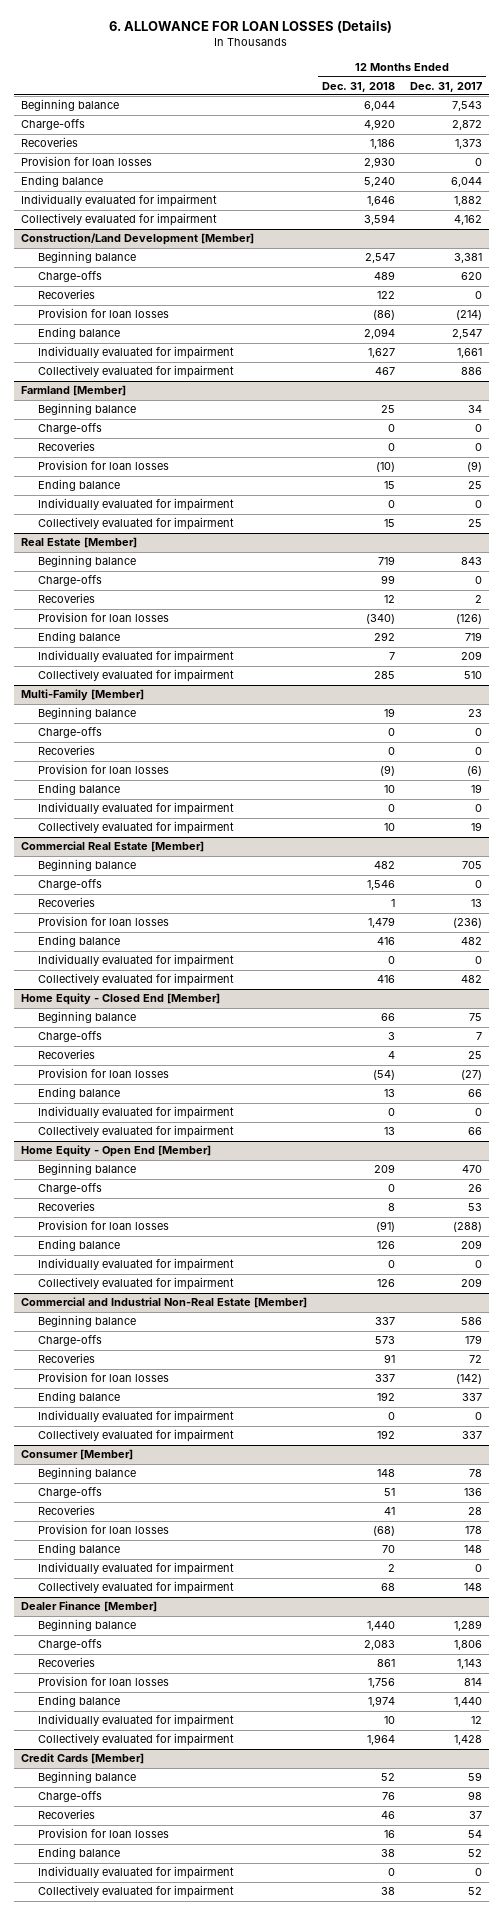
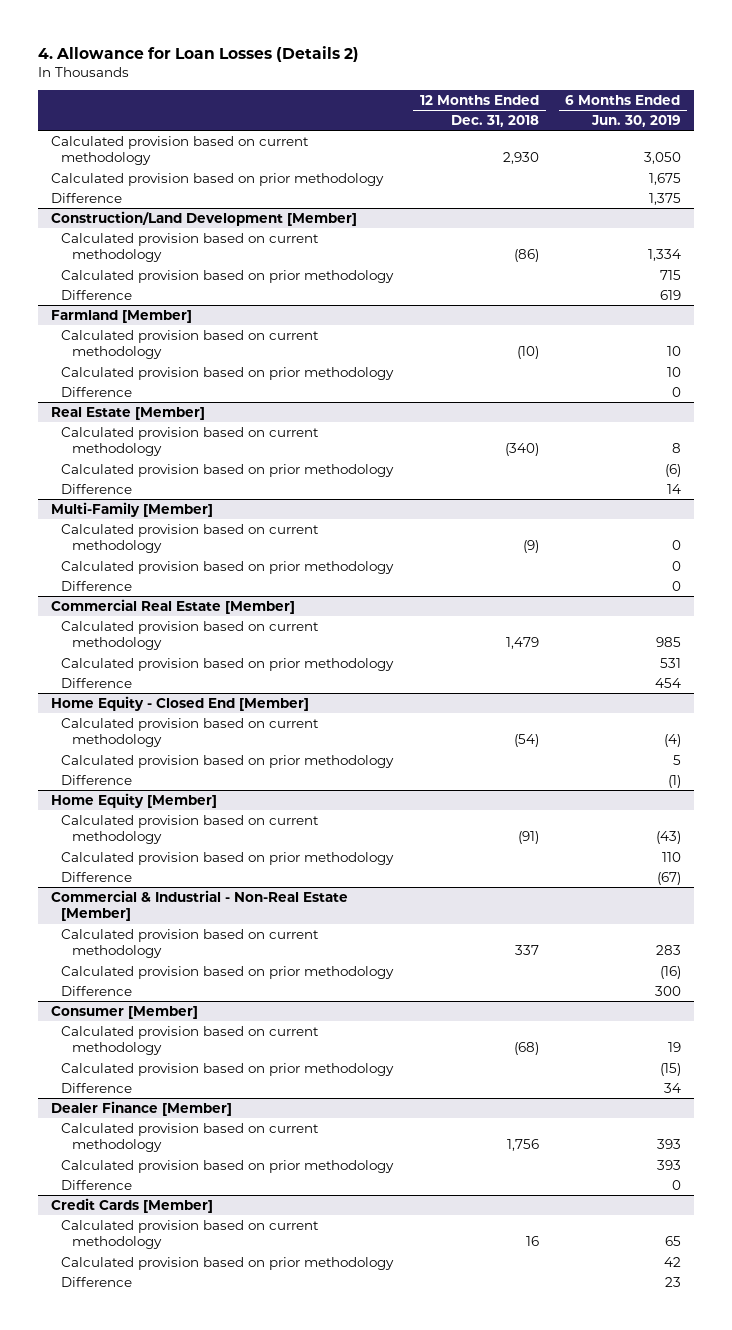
- 6. ALLOWANCE FOR LOAN LOSSES (Details)
+ 4. Allowance for Loan Losses (Details 2)
- | 12 Months Ended Dec. 31, 2018 | 12 Months Ended Dec. 31, 2017
+ | 12 Months Ended Dec. 31, 2018 | 6 Months Ended Jun. 30, 2019
- Beginning balance | 6,044 | 7,543
- Charge-offs | 4,920 | 2,872
- Recoveries | 1,186 | 1,373
- Provision for loan losses | 2,930 | 0
- Ending balance | 5,240 | 6,044
- Individually evaluated for impairment | 1,646 | 1,882
- Collectively evaluated for impairment | 3,594 | 4,162
+ Calculated provision based on current methodology | 2,930 | 3,050
+ Calculated provision based on prior methodology | | 1,675
+ Difference | | 1,375
@ Construction/Land Development [Member]
- Beginning balance | 2,547 | 3,381
- Charge-offs | 489 | 620
- Recoveries | 122 | 0
- Provision for loan losses | (86) | (214)
- Ending balance | 2,094 | 2,547
- Individually evaluated for impairment | 1,627 | 1,661
- Collectively evaluated for impairment | 467 | 886
+ Calculated provision based on current methodology | (86) | 1,334
+ Calculated provision based on prior methodology | | 715
+ Difference | | 619
@ Farmland [Member]
- Beginning balance | 25 | 34
- Charge-offs | 0 | 0
- Recoveries | 0 | 0
- Provision for loan losses | (10) | (9)
- Ending balance | 15 | 25
- Individually evaluated for impairment | 0 | 0
- Collectively evaluated for impairment | 15 | 25
+ Calculated provision based on current methodology | (10) | 10
+ Calculated provision based on prior methodology | | 10
+ Difference | | 0
@ Real Estate [Member]
- Beginning balance | 719 | 843
- Charge-offs | 99 | 0
- Recoveries | 12 | 2
- Provision for loan losses | (340) | (126)
- Ending balance | 292 | 719
- Individually evaluated for impairment | 7 | 209
- Collectively evaluated for impairment | 285 | 510
+ Calculated provision based on current methodology | (340) | 8
+ Calculated provision based on prior methodology | | (6)
+ Difference | | 14
@ Multi-Family [Member]
- Beginning balance | 19 | 23
- Charge-offs | 0 | 0
- Recoveries | 0 | 0
- Provision for loan losses | (9) | (6)
- Ending balance | 10 | 19
- Individually evaluated for impairment | 0 | 0
- Collectively evaluated for impairment | 10 | 19
+ Calculated provision based on current methodology | (9) | 0
+ Calculated provision based on prior methodology | | 0
+ Difference | | 0
@ Commercial Real Estate [Member]
- Beginning balance | 482 | 705
- Charge-offs | 1,546 | 0
- Recoveries | 1 | 13
- Provision for loan losses | 1,479 | (236)
- Ending balance | 416 | 482
- Individually evaluated for impairment | 0 | 0
- Collectively evaluated for impairment | 416 | 482
+ Calculated provision based on current methodology | 1,479 | 985
+ Calculated provision based on prior methodology | | 531
+ Difference | | 454
@ Home Equity - Closed End [Member]
- Beginning balance | 66 | 75
- Charge-offs | 3 | 7
- Recoveries | 4 | 25
- Provision for loan losses | (54) | (27)
- Ending balance | 13 | 66
- Individually evaluated for impairment | 0 | 0
- Collectively evaluated for impairment | 13 | 66
- Home Equity - Open End [Member]
- Beginning balance | 209 | 470
- Charge-offs | 0 | 26
- Recoveries | 8 | 53
- Provision for loan losses | (91) | (288)
- Ending balance | 126 | 209
- Individually evaluated for impairment | 0 | 0
- Collectively evaluated for impairment | 126 | 209
- Commercial and Industrial Non-Real Estate [Member]
- Beginning balance | 337 | 586
- Charge-offs | 573 | 179
- Recoveries | 91 | 72
- Provision for loan losses | 337 | (142)
- Ending balance | 192 | 337
- Individually evaluated for impairment | 0 | 0
- Collectively evaluated for impairment | 192 | 337
@ Home Equity - Closed End [Member]
+ Calculated provision based on current methodology | (54) | (4)
+ Calculated provision based on prior methodology | | 5
+ Difference | | (1)
+ Home Equity [Member]
+ Calculated provision based on current methodology | (91) | (43)
+ Calculated provision based on prior methodology | | 110
+ Difference | | (67)
+ Commercial & Industrial - Non-Real Estate [Member]
+ Calculated provision based on current methodology | 337 | 283
+ Calculated provision based on prior methodology | | (16)
+ Difference | | 300
@ Consumer [Member]
- Beginning balance | 148 | 78
- Charge-offs | 51 | 136
- Recoveries | 41 | 28
- Provision for loan losses | (68) | 178
- Ending balance | 70 | 148
- Individually evaluated for impairment | 2 | 0
- Collectively evaluated for impairment | 68 | 148
+ Calculated provision based on current methodology | (68) | 19
+ Calculated provision based on prior methodology | | (15)
+ Difference | | 34
@ Dealer Finance [Member]
- Beginning balance | 1,440 | 1,289
- Charge-offs | 2,083 | 1,806
- Recoveries | 861 | 1,143
- Provision for loan losses | 1,756 | 814
- Ending balance | 1,974 | 1,440
- Individually evaluated for impairment | 10 | 12
- Collectively evaluated for impairment | 1,964 | 1,428
+ Calculated provision based on current methodology | 1,756 | 393
+ Calculated provision based on prior methodology | | 393
+ Difference | | 0
@ Credit Cards [Member]
- Beginning balance | 52 | 59
- Charge-offs | 76 | 98
- Recoveries | 46 | 37
- Provision for loan losses | 16 | 54
- Ending balance | 38 | 52
- Individually evaluated for impairment | 0 | 0
- Collectively evaluated for impairment | 38 | 52
+ Calculated provision based on current methodology | 16 | 65
+ Calculated provision based on prior methodology | | 42
+ Difference | | 23

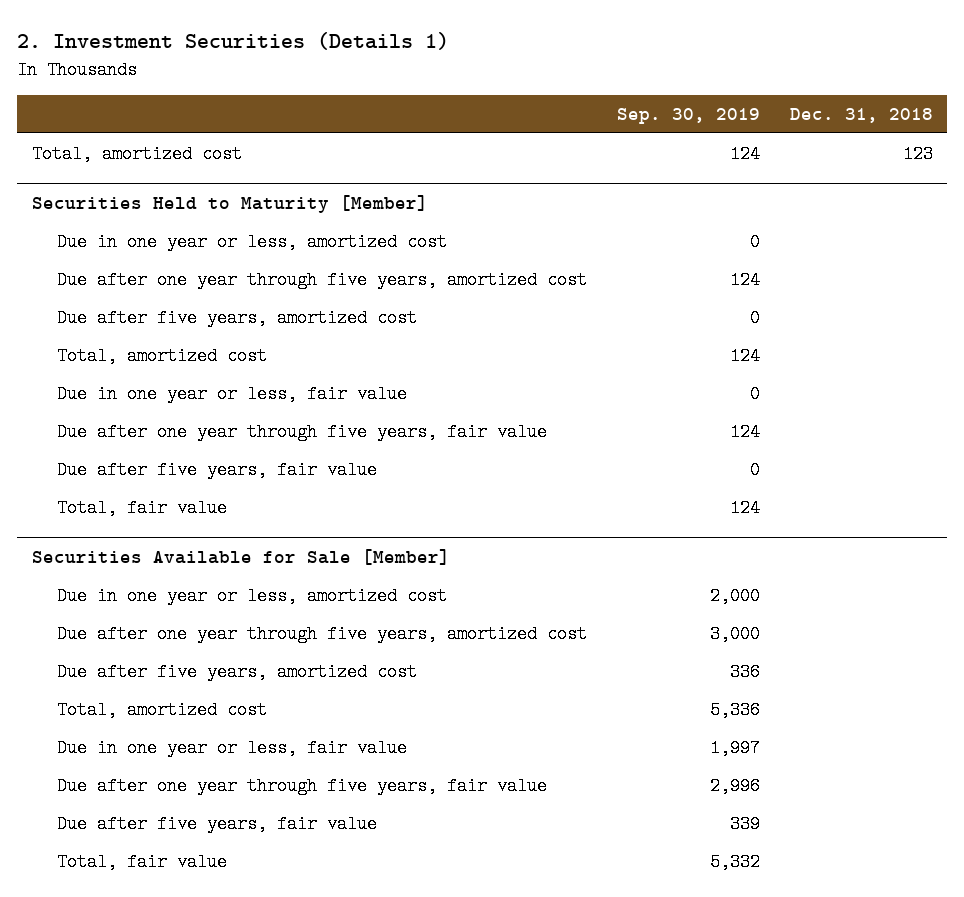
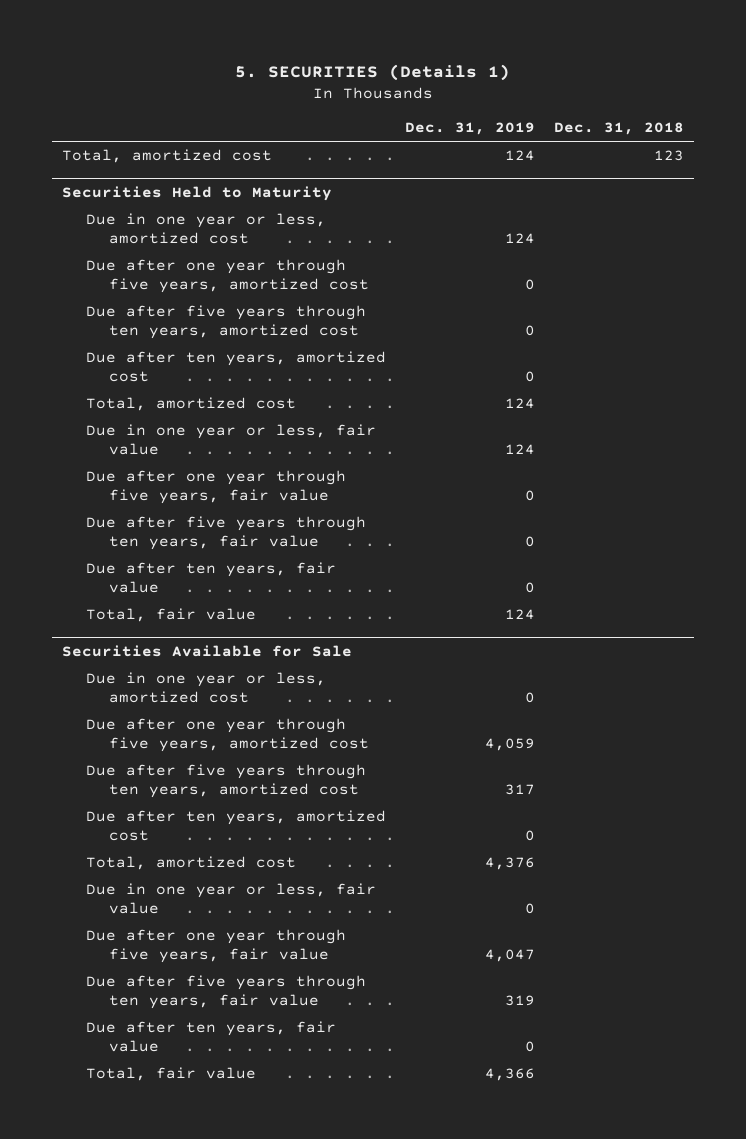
- 2. Investment Securities (Details 1)
+ 5. SECURITIES (Details 1)
- | Sep. 30, 2019 | Dec. 31, 2018
+ | Dec. 31, 2019 | Dec. 31, 2018
- Securities Held to Maturity [Member]
+ Securities Held to Maturity
- Due after five years, amortized cost | 0 |
+ Due after five years through ten years, amortized cost | 0 |
+ Due after ten years, amortized cost | 0 |
- Due after five years, fair value | 0 |
+ Due after five years through ten years, fair value | 0 |
+ Due after ten years, fair value | 0 |
- Securities Available for Sale [Member]
+ Securities Available for Sale
- Due after five years, amortized cost | 336 |
+ Due after five years through ten years, amortized cost | 317 |
+ Due after ten years, amortized cost | 0 |
- Due after five years, fair value | 339 |
+ Due after five years through ten years, fair value | 319 |
+ Due after ten years, fair value | 0 |

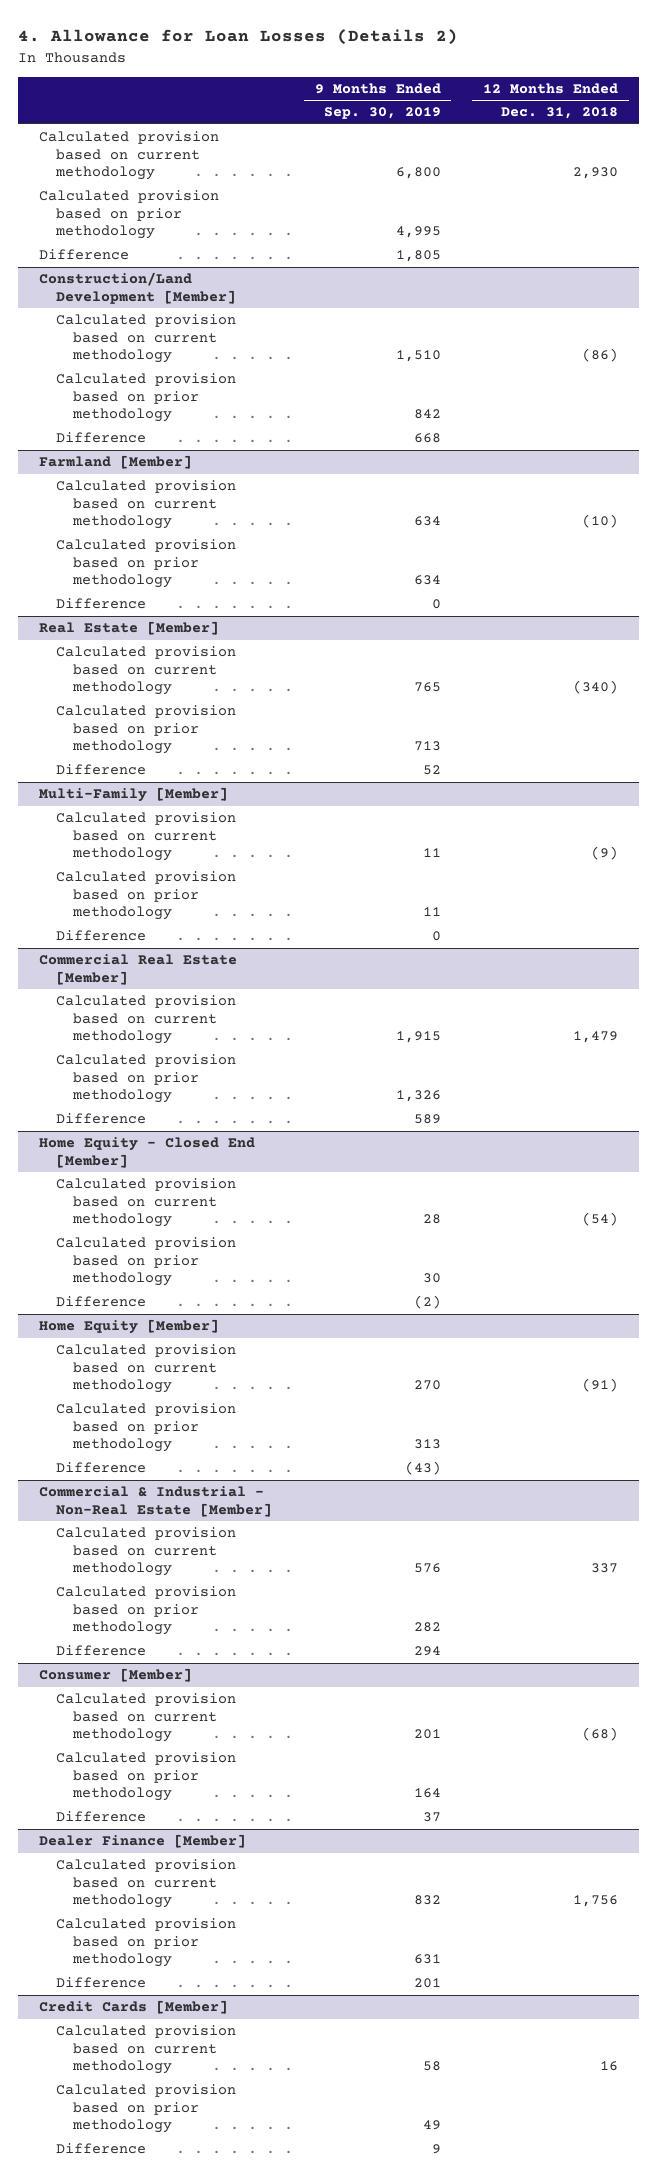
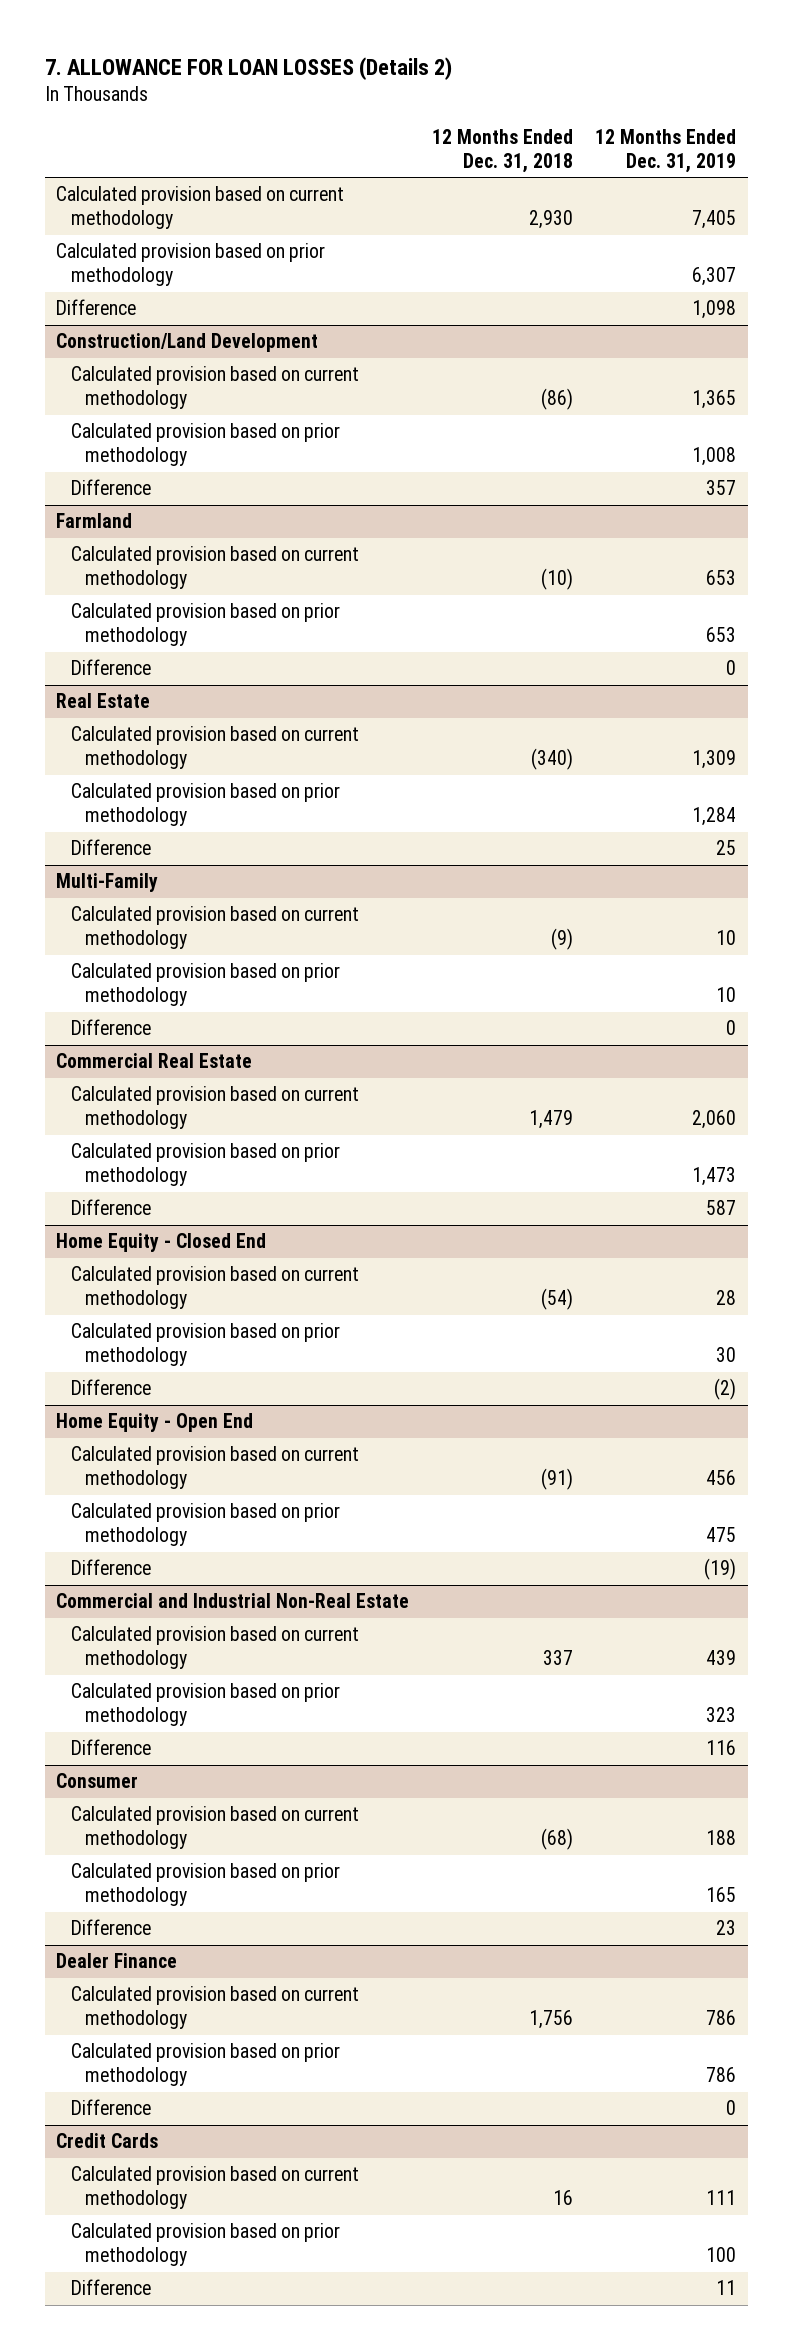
- 4. Allowance for Loan Losses (Details 2)
+ 7. ALLOWANCE FOR LOAN LOSSES (Details 2)
- | 9 Months Ended Sep. 30, 2019 | 12 Months Ended Dec. 31, 2018
+ | 12 Months Ended Dec. 31, 2018 | 12 Months Ended Dec. 31, 2019
- Construction/Land Development [Member]
+ Construction/Land Development
- Farmland [Member]
+ Farmland
- Real Estate [Member]
+ Real Estate
- Multi-Family [Member]
+ Multi-Family
- Commercial Real Estate [Member]
+ Commercial Real Estate
- Home Equity - Closed End [Member]
+ Home Equity - Closed End
- Home Equity [Member]
+ Home Equity - Open End
- Commercial & Industrial - Non-Real Estate [Member]
+ Commercial and Industrial Non-Real Estate
- Consumer [Member]
+ Consumer
- Dealer Finance [Member]
+ Dealer Finance
- Credit Cards [Member]
+ Credit Cards

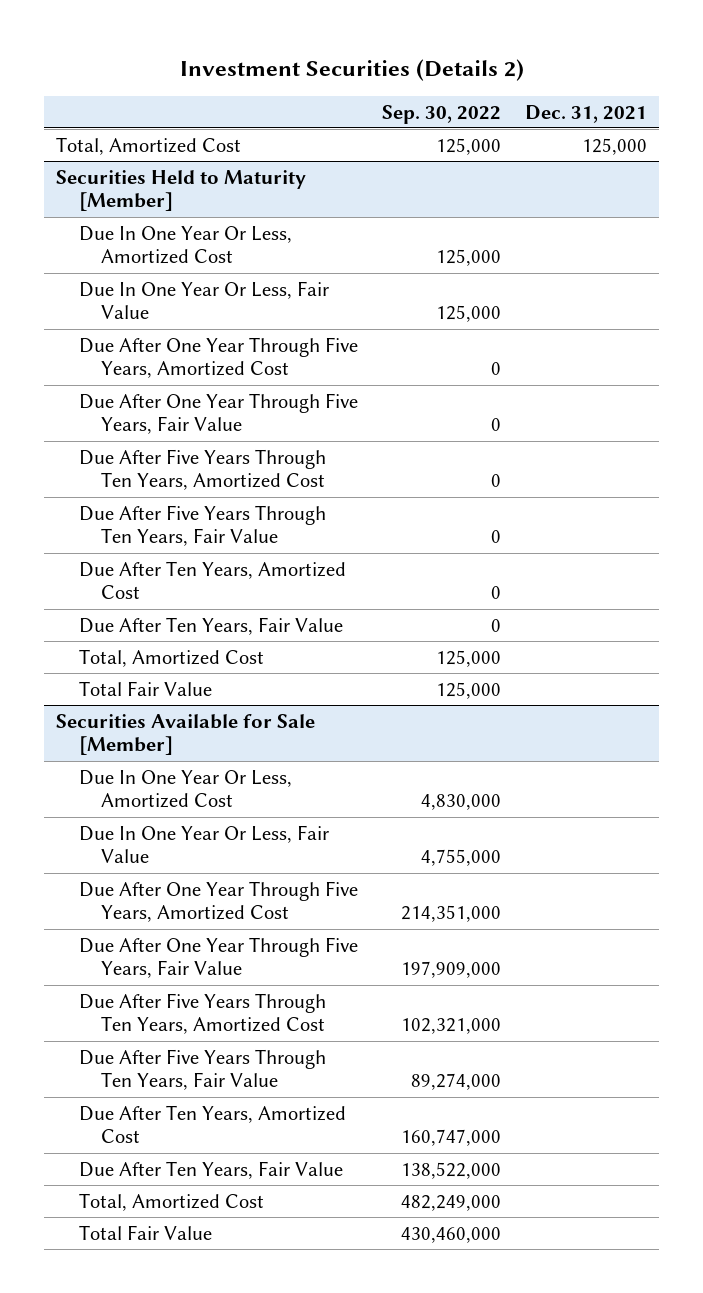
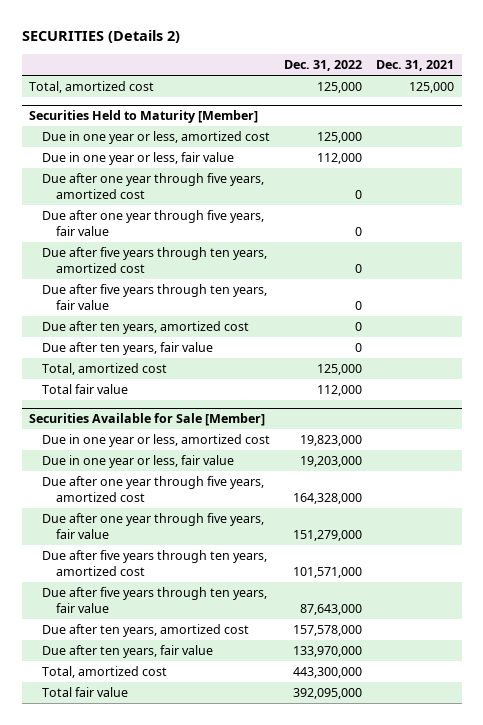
- Investment Securities (Details 2)
+ SECURITIES (Details 2)
- | Sep. 30, 2022 | Dec. 31, 2021
+ | Dec. 31, 2022 | Dec. 31, 2021
- Total, Amortized Cost | 125,000 | 125,000
+ Total, amortized cost | 125,000 | 125,000
@ Securities Held to Maturity [Member]
- Due In One Year Or Less, Amortized Cost | 125,000 |
- Due In One Year Or Less, Fair Value | 125,000 |
- Due After One Year Through Five Years, Amortized Cost | 0 |
- Due After One Year Through Five Years, Fair Value | 0 |
- Due After Five Years Through Ten Years, Amortized Cost | 0 |
- Due After Five Years Through Ten Years, Fair Value | 0 |
- Due After Ten Years, Amortized Cost | 0 |
- Due After Ten Years, Fair Value | 0 |
- Total, Amortized Cost | 125,000 |
- Total Fair Value | 125,000 |
+ Due in one year or less, amortized cost | 125,000 |
+ Due in one year or less, fair value | 112,000 |
+ Due after one year through five years, amortized cost | 0 |
+ Due after one year through five years, fair value | 0 |
+ Due after five years through ten years, amortized cost | 0 |
+ Due after five years through ten years, fair value | 0 |
+ Due after ten years, amortized cost | 0 |
+ Due after ten years, fair value | 0 |
+ Total, amortized cost | 125,000 |
+ Total fair value | 112,000 |
@ Securities Available for Sale [Member]
- Due In One Year Or Less, Amortized Cost | 4,830,000 |
- Due In One Year Or Less, Fair Value | 4,755,000 |
- Due After One Year Through Five Years, Amortized Cost | 214,351,000 |
- Due After One Year Through Five Years, Fair Value | 197,909,000 |
- Due After Five Years Through Ten Years, Amortized Cost | 102,321,000 |
- Due After Five Years Through Ten Years, Fair Value | 89,274,000 |
- Due After Ten Years, Amortized Cost | 160,747,000 |
- Due After Ten Years, Fair Value | 138,522,000 |
- Total, Amortized Cost | 482,249,000 |
- Total Fair Value | 430,460,000 |
+ Due in one year or less, amortized cost | 19,823,000 |
+ Due in one year or less, fair value | 19,203,000 |
+ Due after one year through five years, amortized cost | 164,328,000 |
+ Due after one year through five years, fair value | 151,279,000 |
+ Due after five years through ten years, amortized cost | 101,571,000 |
+ Due after five years through ten years, fair value | 87,643,000 |
+ Due after ten years, amortized cost | 157,578,000 |
+ Due after ten years, fair value | 133,970,000 |
+ Total, amortized cost | 443,300,000 |
+ Total fair value | 392,095,000 |

